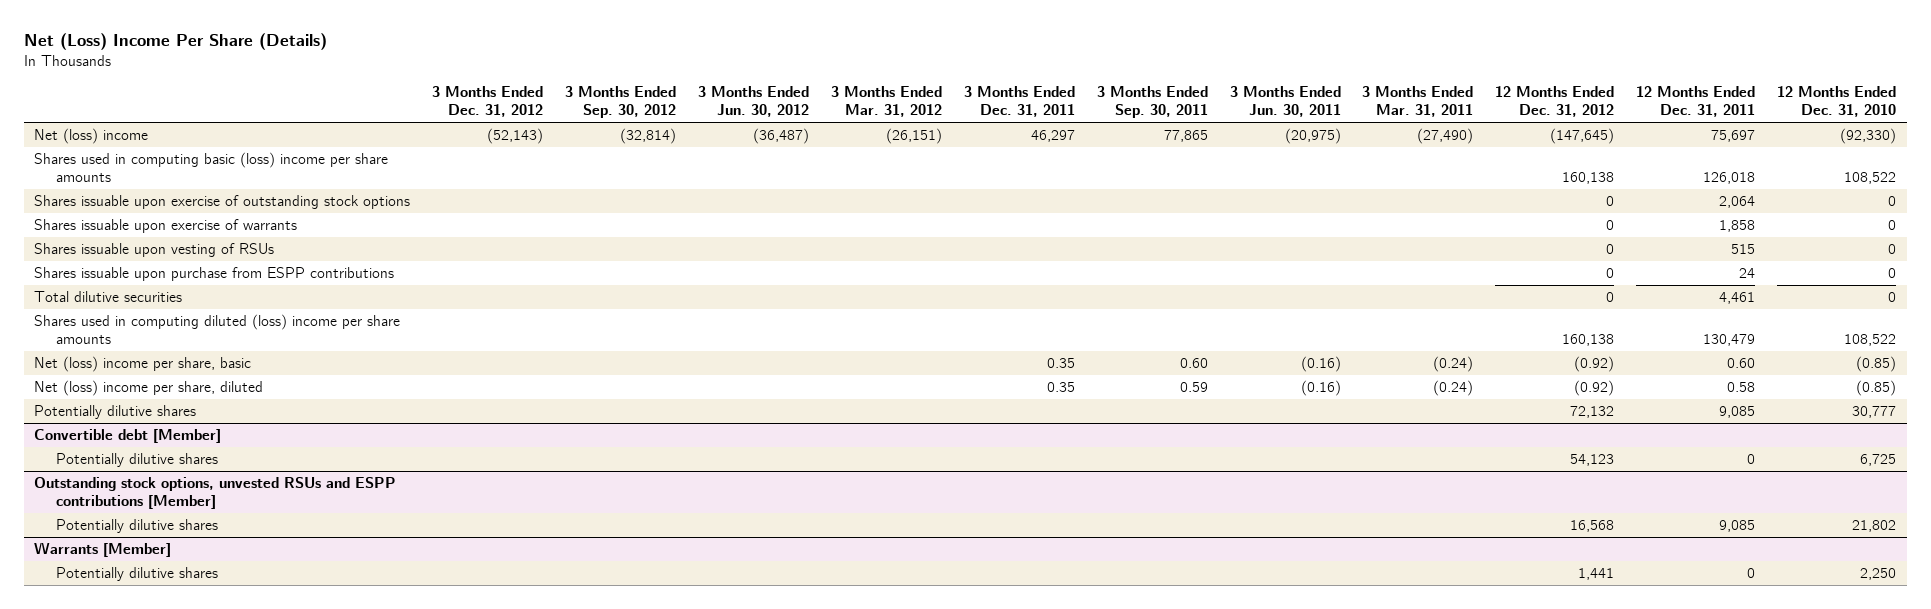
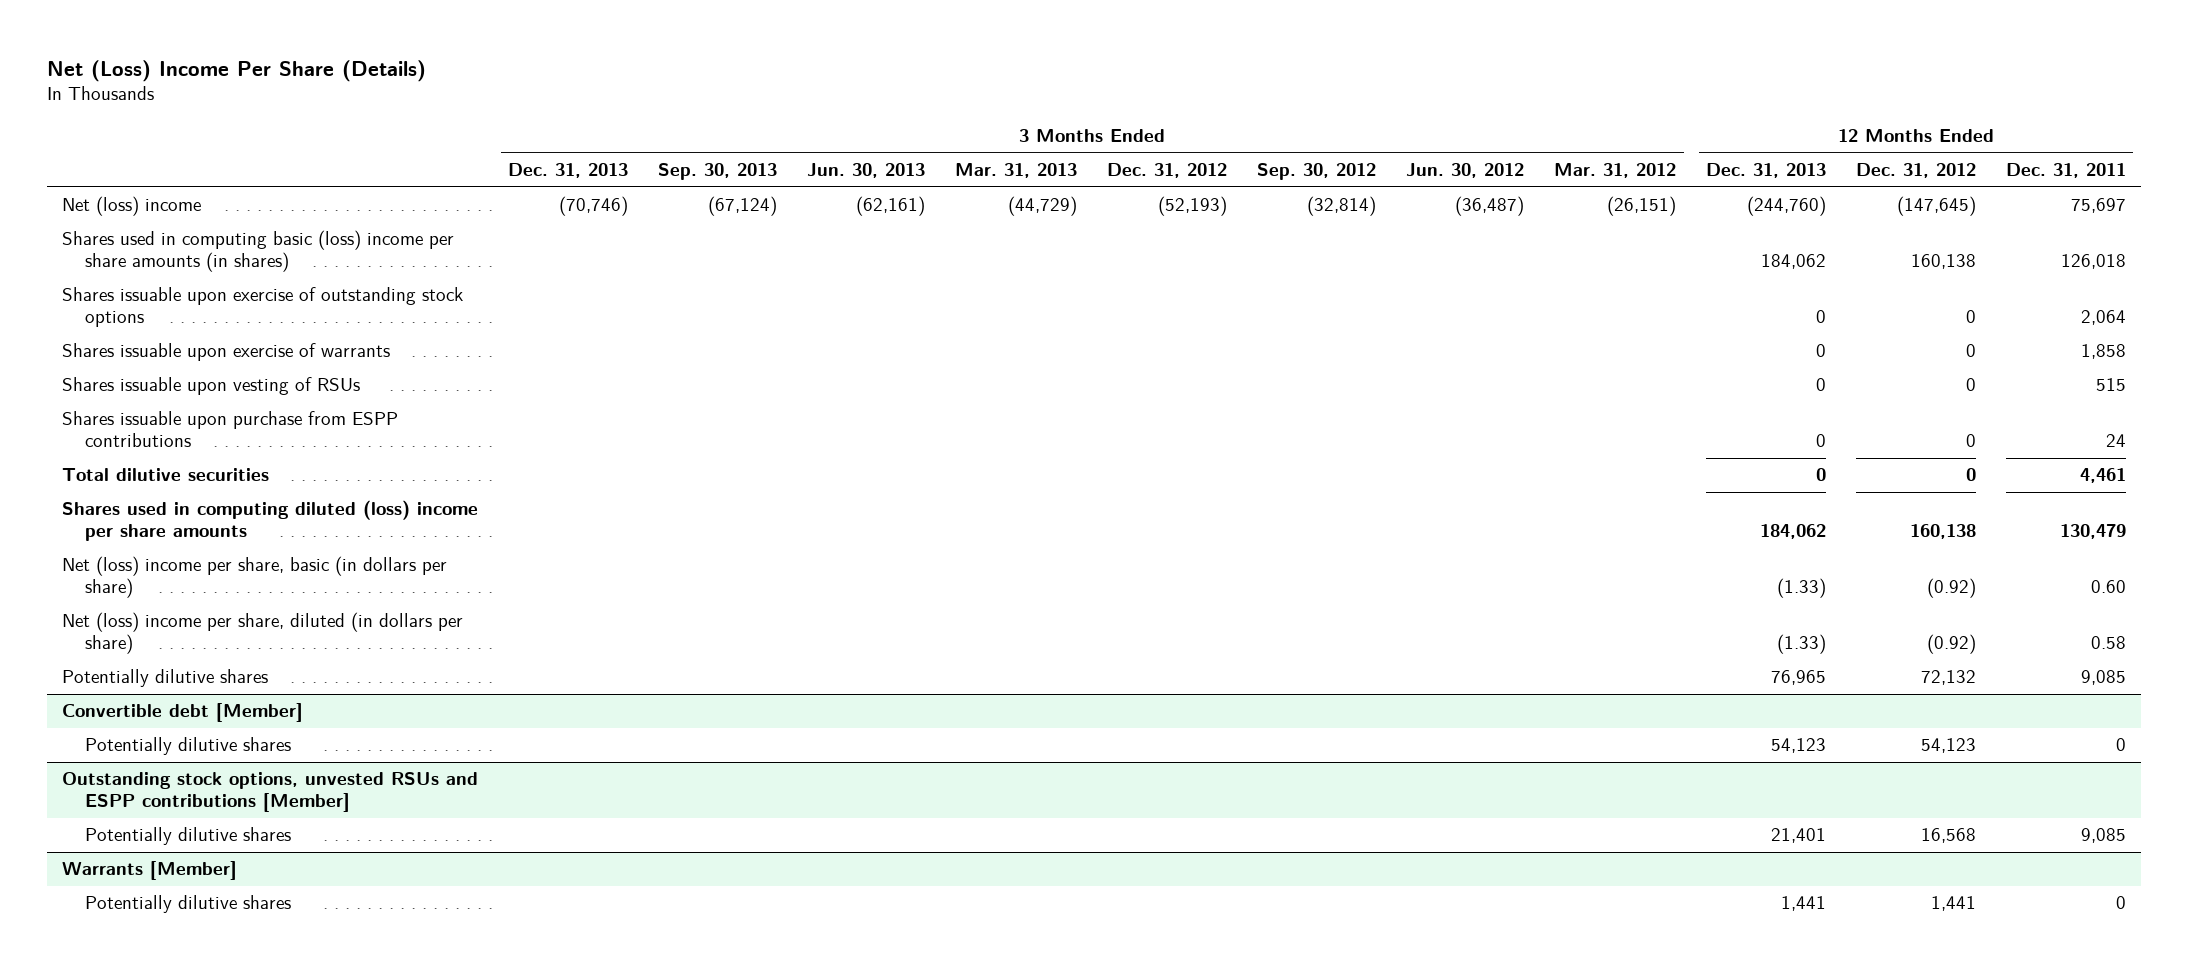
- | 3 Months Ended Dec. 31, 2012 | 3 Months Ended Sep. 30, 2012 | 3 Months Ended Jun. 30, 2012 | 3 Months Ended Mar. 31, 2012 | 3 Months Ended Dec. 31, 2011 | 3 Months Ended Sep. 30, 2011 | 3 Months Ended Jun. 30, 2011 | 3 Months Ended Mar. 31, 2011 | 12 Months Ended Dec. 31, 2012 | 12 Months Ended Dec. 31, 2011 | 12 Months Ended Dec. 31, 2010
+ | 3 Months Ended Dec. 31, 2013 | 3 Months Ended Sep. 30, 2013 | 3 Months Ended Jun. 30, 2013 | 3 Months Ended Mar. 31, 2013 | 3 Months Ended Dec. 31, 2012 | 3 Months Ended Sep. 30, 2012 | 3 Months Ended Jun. 30, 2012 | 3 Months Ended Mar. 31, 2012 | 12 Months Ended Dec. 31, 2013 | 12 Months Ended Dec. 31, 2012 | 12 Months Ended Dec. 31, 2011
- Net (loss) income | (52,143) | (32,814) | (36,487) | (26,151) | 46,297 | 77,865 | (20,975) | (27,490) | (147,645) | 75,697 | (92,330)
- Shares used in computing basic (loss) income per share amounts | | | | | | | | | 160,138 | 126,018 | 108,522
+ Net (loss) income | (70,746) | (67,124) | (62,161) | (44,729) | (52,193) | (32,814) | (36,487) | (26,151) | (244,760) | (147,645) | 75,697
+ Shares used in computing basic (loss) income per share amounts (in shares) | | | | | | | | | 184,062 | 160,138 | 126,018
- Net (loss) income per share, basic | | | | | 0.35 | 0.60 | (0.16) | (0.24) | (0.92) | 0.60 | (0.85)
- Net (loss) income per share, diluted | | | | | 0.35 | 0.59 | (0.16) | (0.24) | (0.92) | 0.58 | (0.85)
+ Net (loss) income per share, basic (in dollars per share) | | | | | | | | | (1.33) | (0.92) | 0.60
+ Net (loss) income per share, diluted (in dollars per share) | | | | | | | | | (1.33) | (0.92) | 0.58

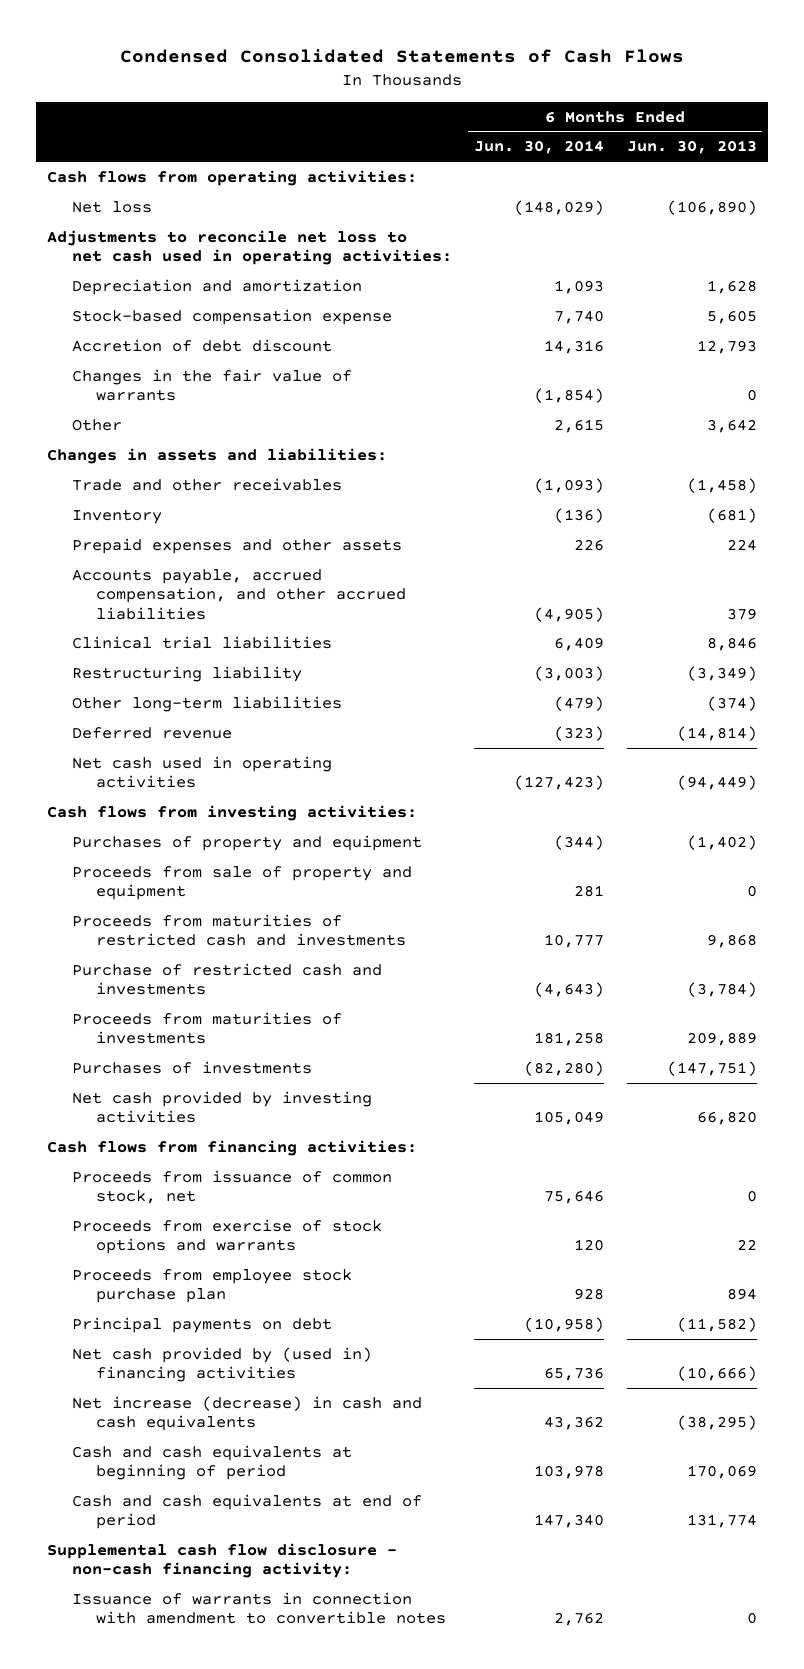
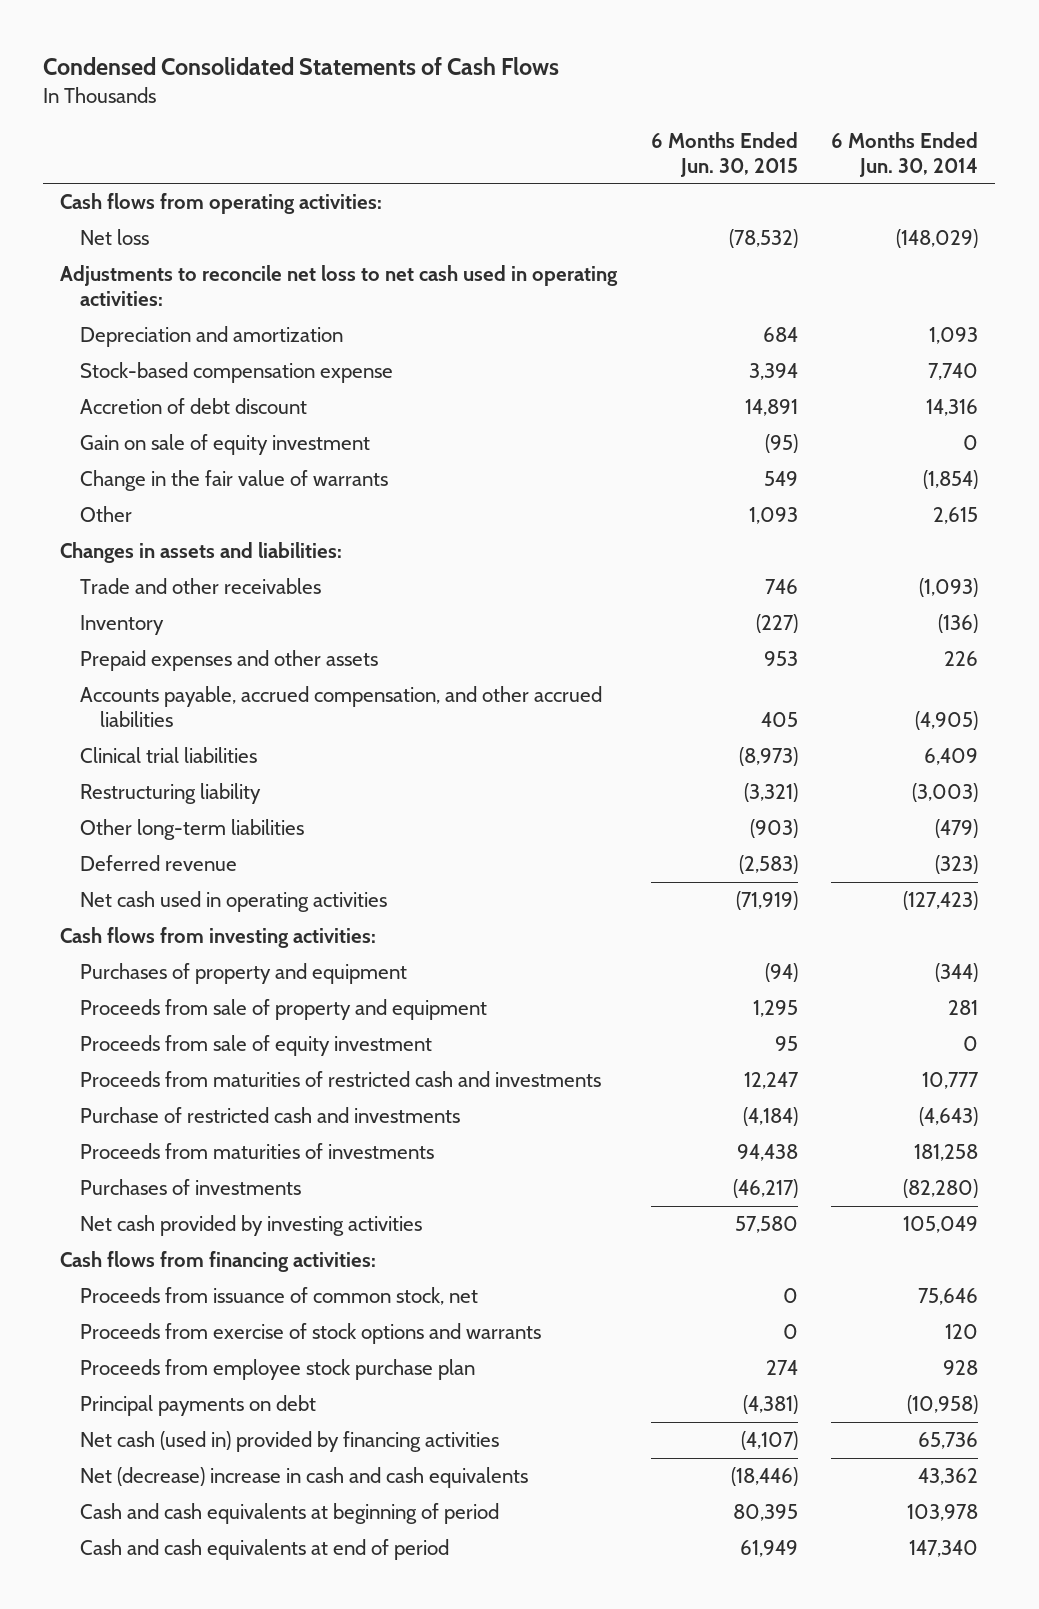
- | 6 Months Ended Jun. 30, 2014 | 6 Months Ended Jun. 30, 2013
+ | 6 Months Ended Jun. 30, 2015 | 6 Months Ended Jun. 30, 2014
- Changes in the fair value of warrants | (1,854) | 0
+ Gain on sale of equity investment | (95) | 0
+ Change in the fair value of warrants | 549 | (1,854)
+ Proceeds from sale of equity investment | 95 | 0
- Net cash provided by (used in) financing activities | 65,736 | (10,666)
- Net increase (decrease) in cash and cash equivalents | 43,362 | (38,295)
+ Net cash (used in) provided by financing activities | (4,107) | 65,736
+ Net (decrease) increase in cash and cash equivalents | (18,446) | 43,362
- Supplemental cash flow disclosure - non-cash financing activity:
- Issuance of warrants in connection with amendment to convertible notes | 2,762 | 0

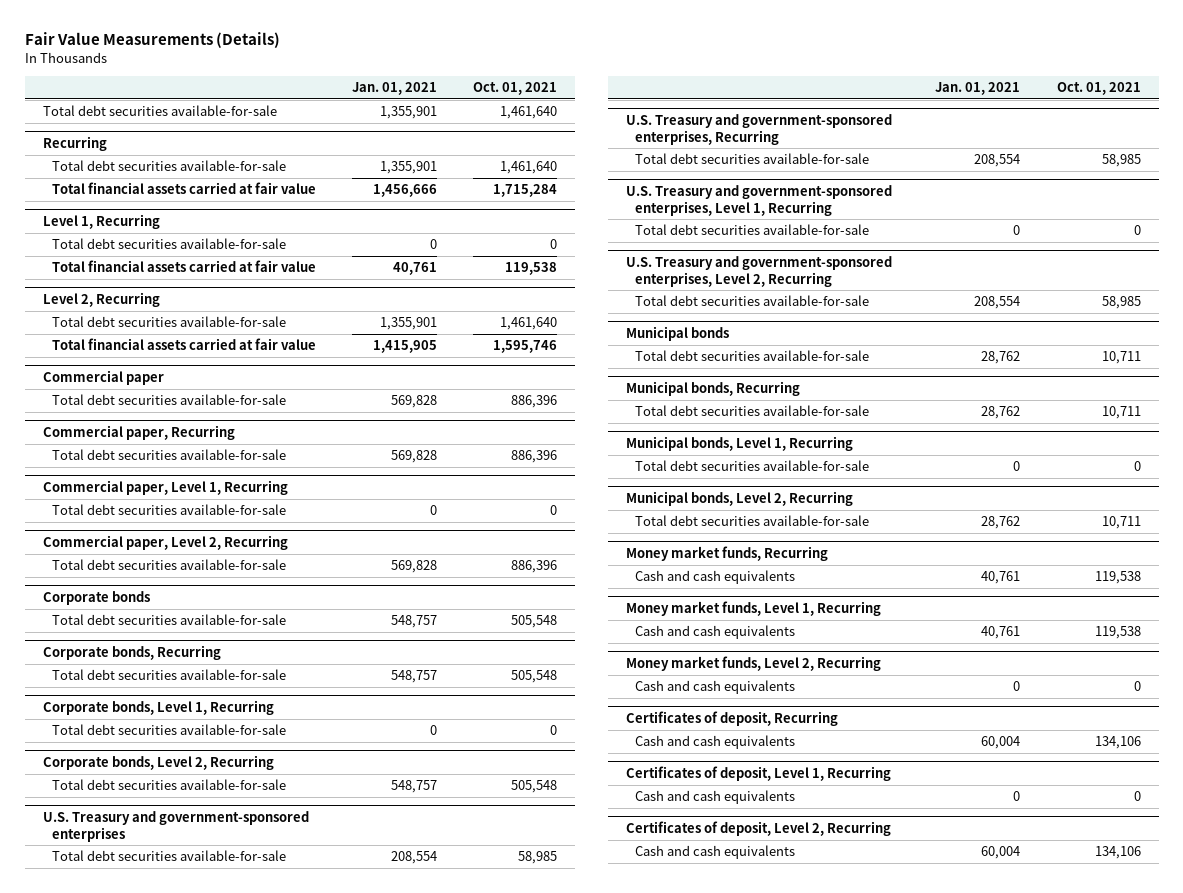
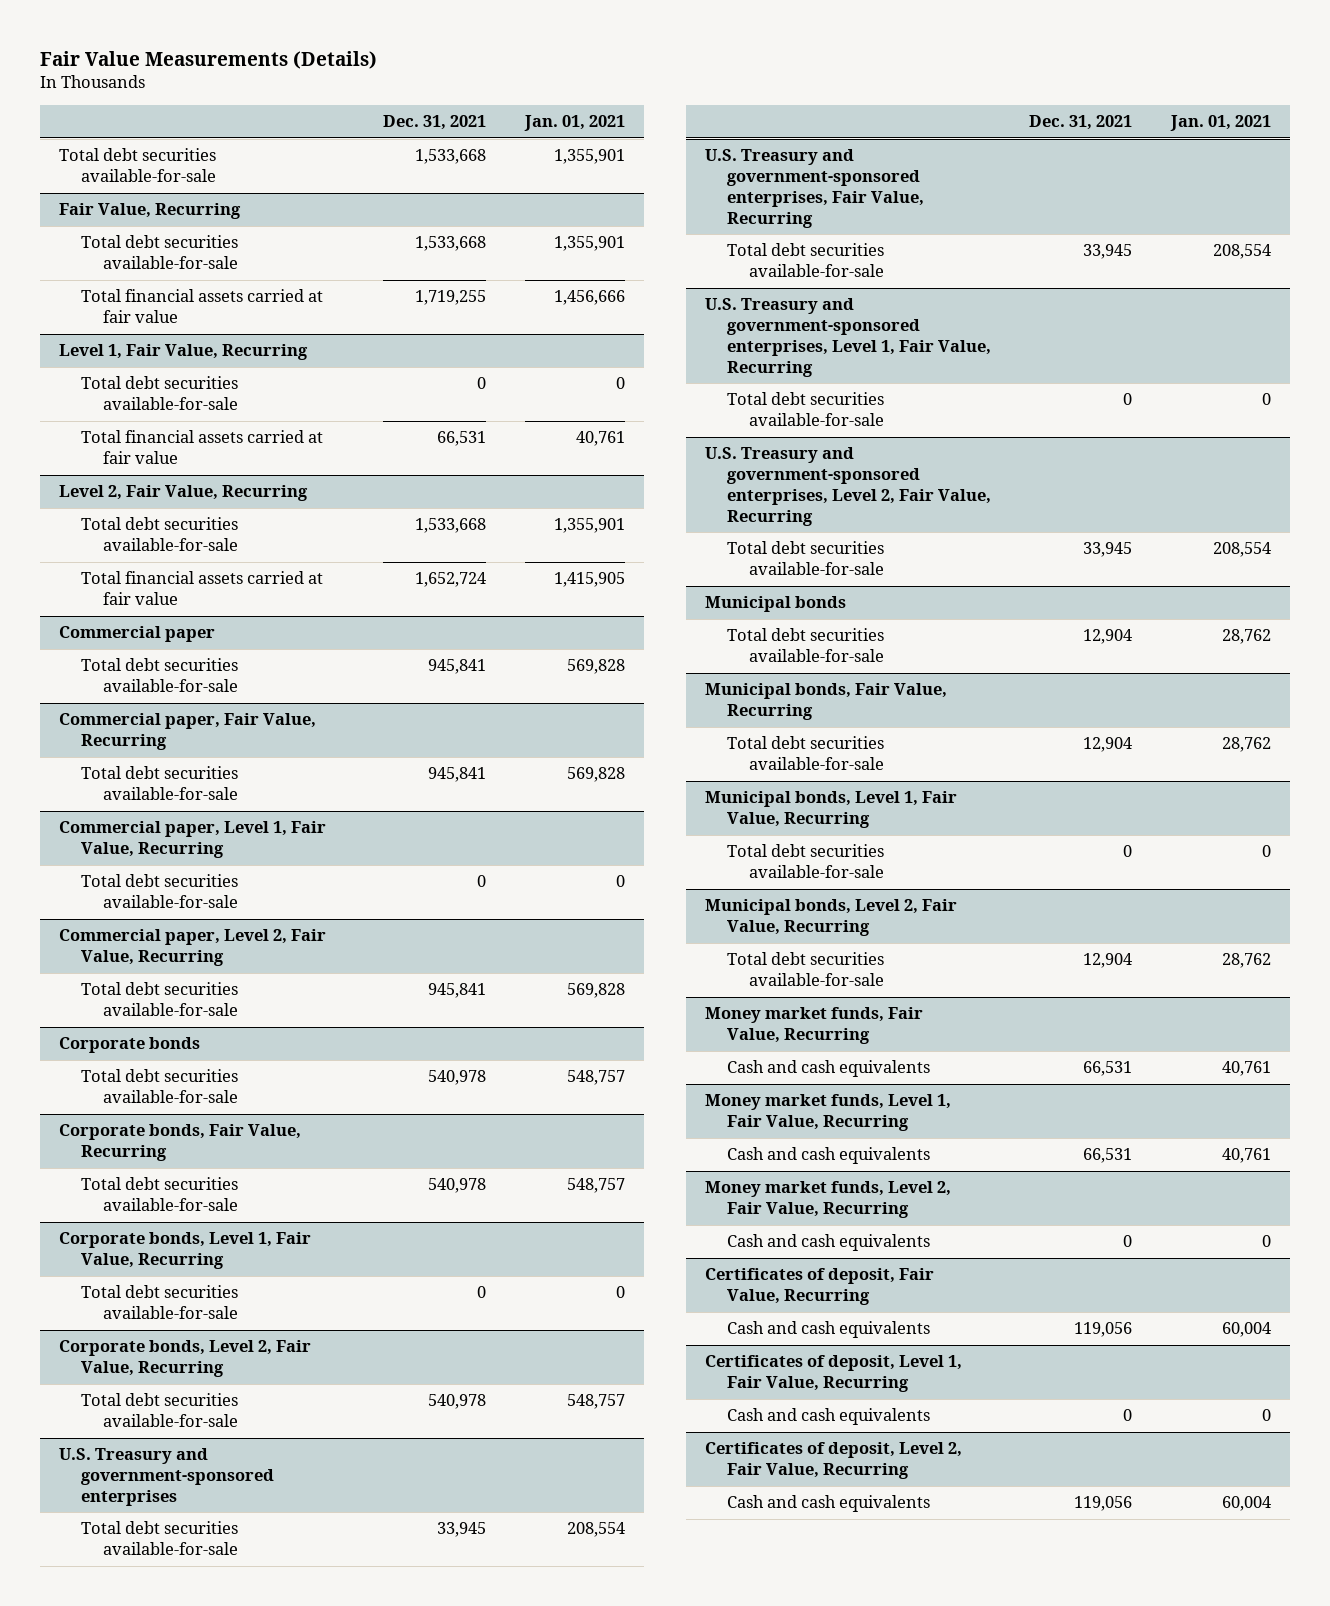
- | Jan. 01, 2021 | Oct. 01, 2021
+ | Dec. 31, 2021 | Jan. 01, 2021
- Recurring
+ Fair Value, Recurring
- Level 1, Recurring
+ Level 1, Fair Value, Recurring
- Level 2, Recurring
+ Level 2, Fair Value, Recurring
- Commercial paper, Recurring
+ Commercial paper, Fair Value, Recurring
- Commercial paper, Level 1, Recurring
+ Commercial paper, Level 1, Fair Value, Recurring
- Commercial paper, Level 2, Recurring
+ Commercial paper, Level 2, Fair Value, Recurring
- Corporate bonds, Recurring
+ Corporate bonds, Fair Value, Recurring
- Corporate bonds, Level 1, Recurring
+ Corporate bonds, Level 1, Fair Value, Recurring
- Corporate bonds, Level 2, Recurring
+ Corporate bonds, Level 2, Fair Value, Recurring
- U.S. Treasury and government-sponsored enterprises, Recurring
+ U.S. Treasury and government-sponsored enterprises, Fair Value, Recurring
- U.S. Treasury and government-sponsored enterprises, Level 1, Recurring
+ U.S. Treasury and government-sponsored enterprises, Level 1, Fair Value, Recurring
- U.S. Treasury and government-sponsored enterprises, Level 2, Recurring
+ U.S. Treasury and government-sponsored enterprises, Level 2, Fair Value, Recurring
- Municipal bonds, Recurring
+ Municipal bonds, Fair Value, Recurring
- Municipal bonds, Level 1, Recurring
+ Municipal bonds, Level 1, Fair Value, Recurring
- Municipal bonds, Level 2, Recurring
+ Municipal bonds, Level 2, Fair Value, Recurring
- Money market funds, Recurring
+ Money market funds, Fair Value, Recurring
- Money market funds, Level 1, Recurring
+ Money market funds, Level 1, Fair Value, Recurring
- Money market funds, Level 2, Recurring
+ Money market funds, Level 2, Fair Value, Recurring
- Certificates of deposit, Recurring
+ Certificates of deposit, Fair Value, Recurring
- Certificates of deposit, Level 1, Recurring
+ Certificates of deposit, Level 1, Fair Value, Recurring
- Certificates of deposit, Level 2, Recurring
+ Certificates of deposit, Level 2, Fair Value, Recurring

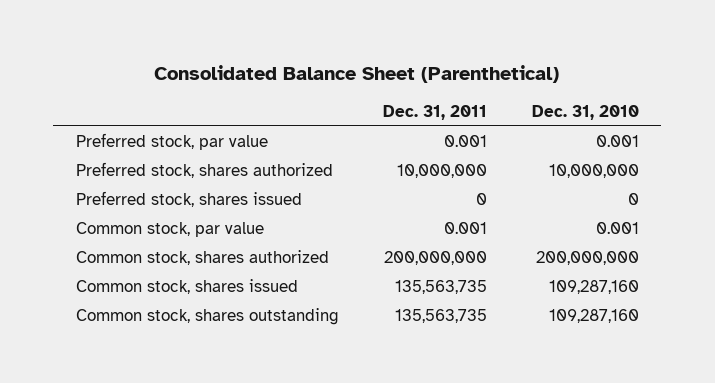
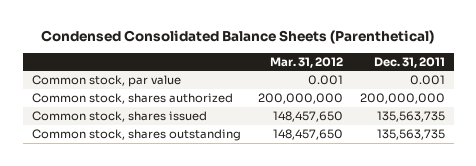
- Consolidated Balance Sheet (Parenthetical)
+ Condensed Consolidated Balance Sheets (Parenthetical)
- | Dec. 31, 2011 | Dec. 31, 2010
+ | Mar. 31, 2012 | Dec. 31, 2011
- Preferred stock, par value | 0.001 | 0.001
- Preferred stock, shares authorized | 10,000,000 | 10,000,000
- Preferred stock, shares issued | 0 | 0

